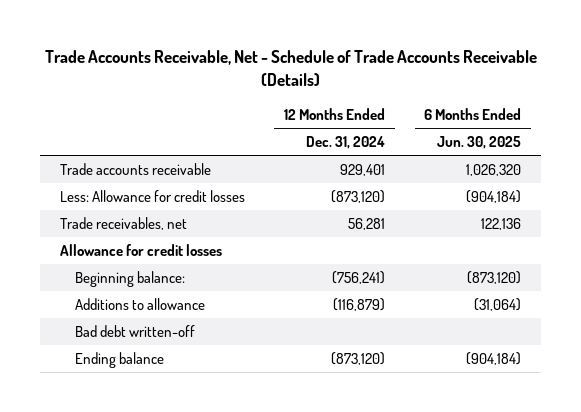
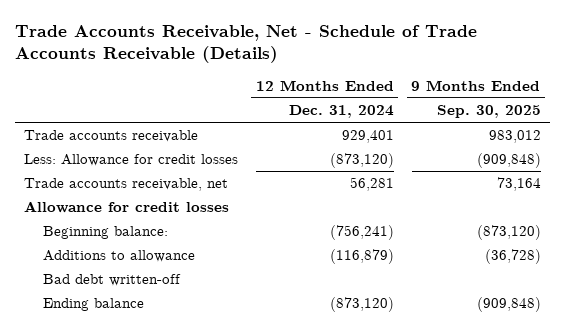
- | 12 Months Ended Dec. 31, 2024 | 6 Months Ended Jun. 30, 2025
+ | 12 Months Ended Dec. 31, 2024 | 9 Months Ended Sep. 30, 2025
- Trade receivables, net | 56,281 | 122,136
+ Trade accounts receivable, net | 56,281 | 73,164

